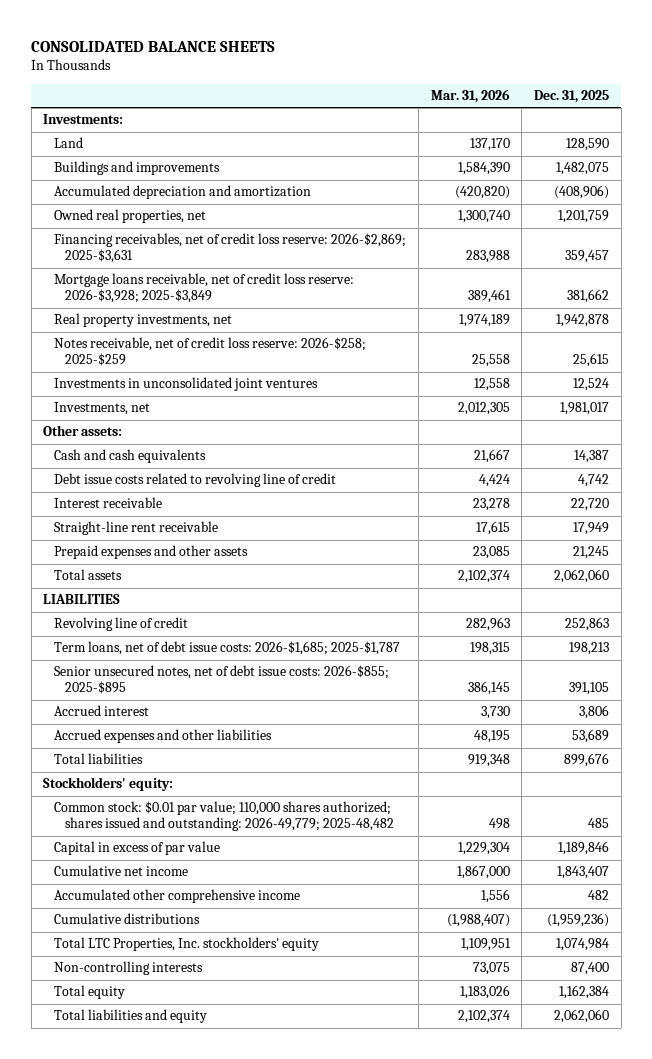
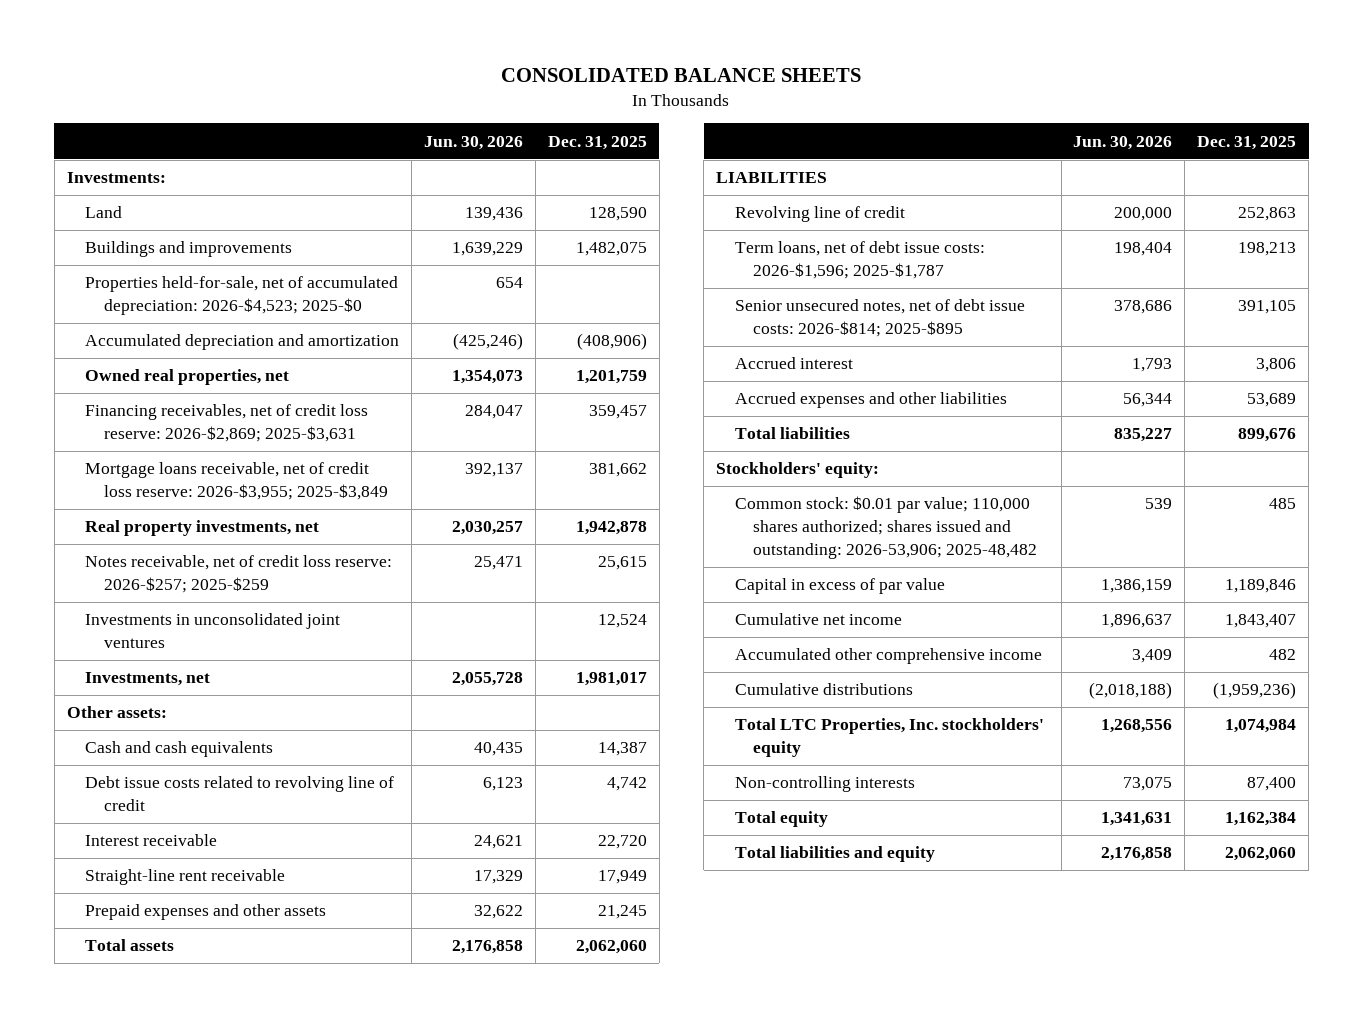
- | Mar. 31, 2026 | Dec. 31, 2025
+ | Jun. 30, 2026 | Dec. 31, 2025
+ Properties held-for-sale, net of accumulated depreciation: 2026-$4,523; 2025-$0 | 654 |
- Mortgage loans receivable, net of credit loss reserve: 2026-$3,928; 2025-$3,849 | 389,461 | 381,662
+ Mortgage loans receivable, net of credit loss reserve: 2026-$3,955; 2025-$3,849 | 392,137 | 381,662
- Notes receivable, net of credit loss reserve: 2026-$258; 2025-$259 | 25,558 | 25,615
+ Notes receivable, net of credit loss reserve: 2026-$257; 2025-$259 | 25,471 | 25,615
- Term loans, net of debt issue costs: 2026-$1,685; 2025-$1,787 | 198,315 | 198,213
- Senior unsecured notes, net of debt issue costs: 2026-$855; 2025-$895 | 386,145 | 391,105
+ Term loans, net of debt issue costs: 2026-$1,596; 2025-$1,787 | 198,404 | 198,213
+ Senior unsecured notes, net of debt issue costs: 2026-$814; 2025-$895 | 378,686 | 391,105
- Common stock: $0.01 par value; 110,000 shares authorized; shares issued and outstanding: 2026-49,779; 2025-48,482 | 498 | 485
+ Common stock: $0.01 par value; 110,000 shares authorized; shares issued and outstanding: 2026-53,906; 2025-48,482 | 539 | 485

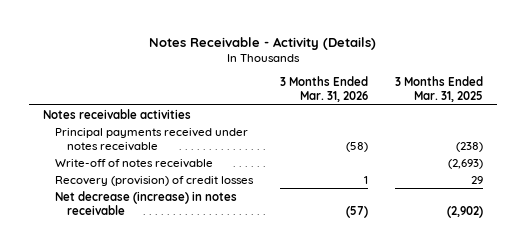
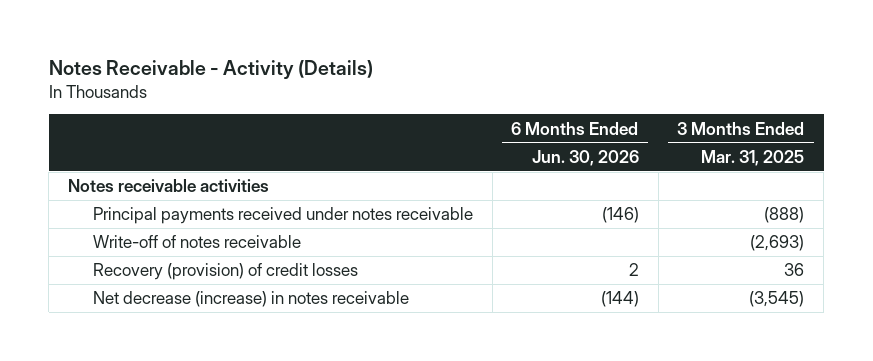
- | 3 Months Ended Mar. 31, 2026 | 3 Months Ended Mar. 31, 2025
+ | 6 Months Ended Jun. 30, 2026 | 3 Months Ended Mar. 31, 2025
- Principal payments received under notes receivable | (58) | (238)
+ Principal payments received under notes receivable | (146) | (888)
- Recovery (provision) of credit losses | 1 | 29
- Net decrease (increase) in notes receivable | (57) | (2,902)
+ Recovery (provision) of credit losses | 2 | 36
+ Net decrease (increase) in notes receivable | (144) | (3,545)

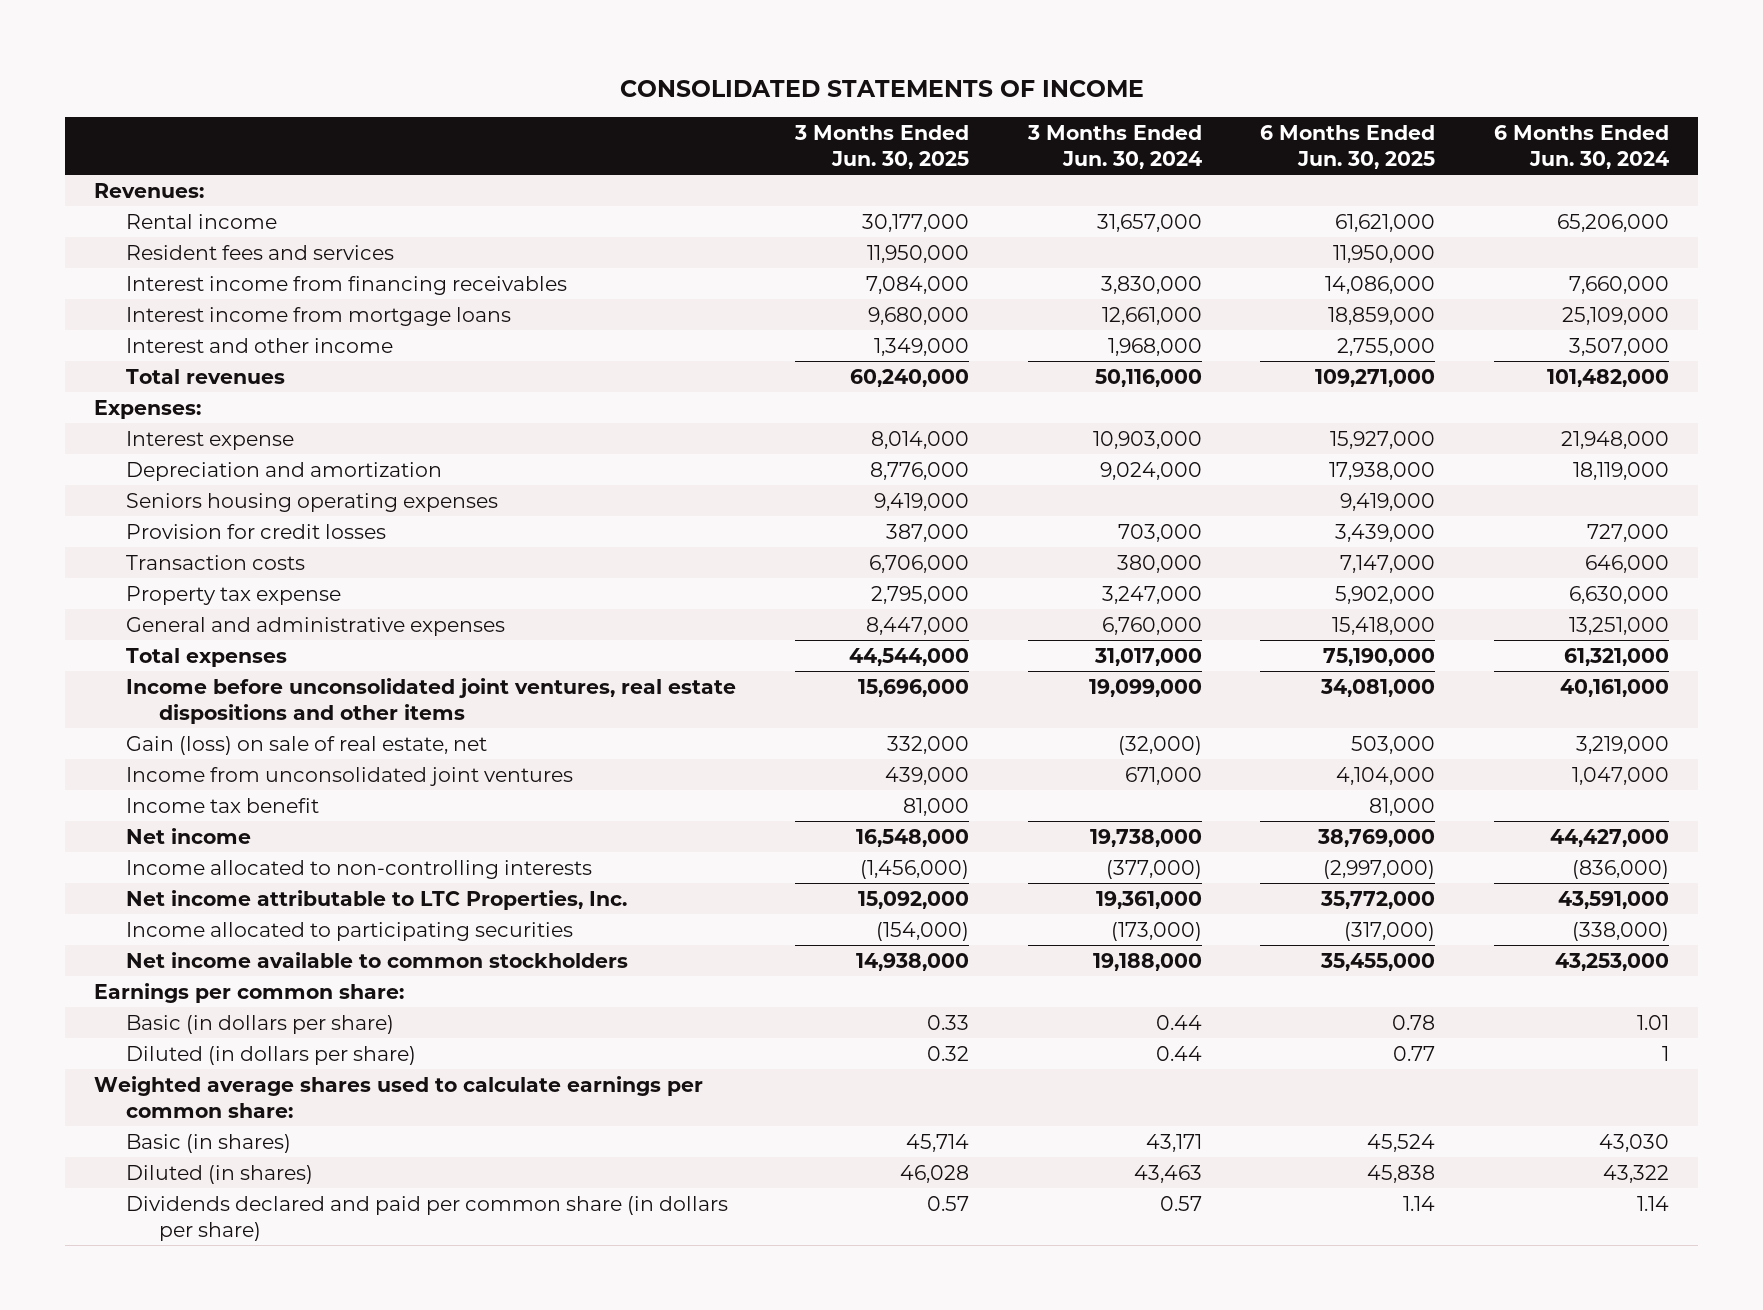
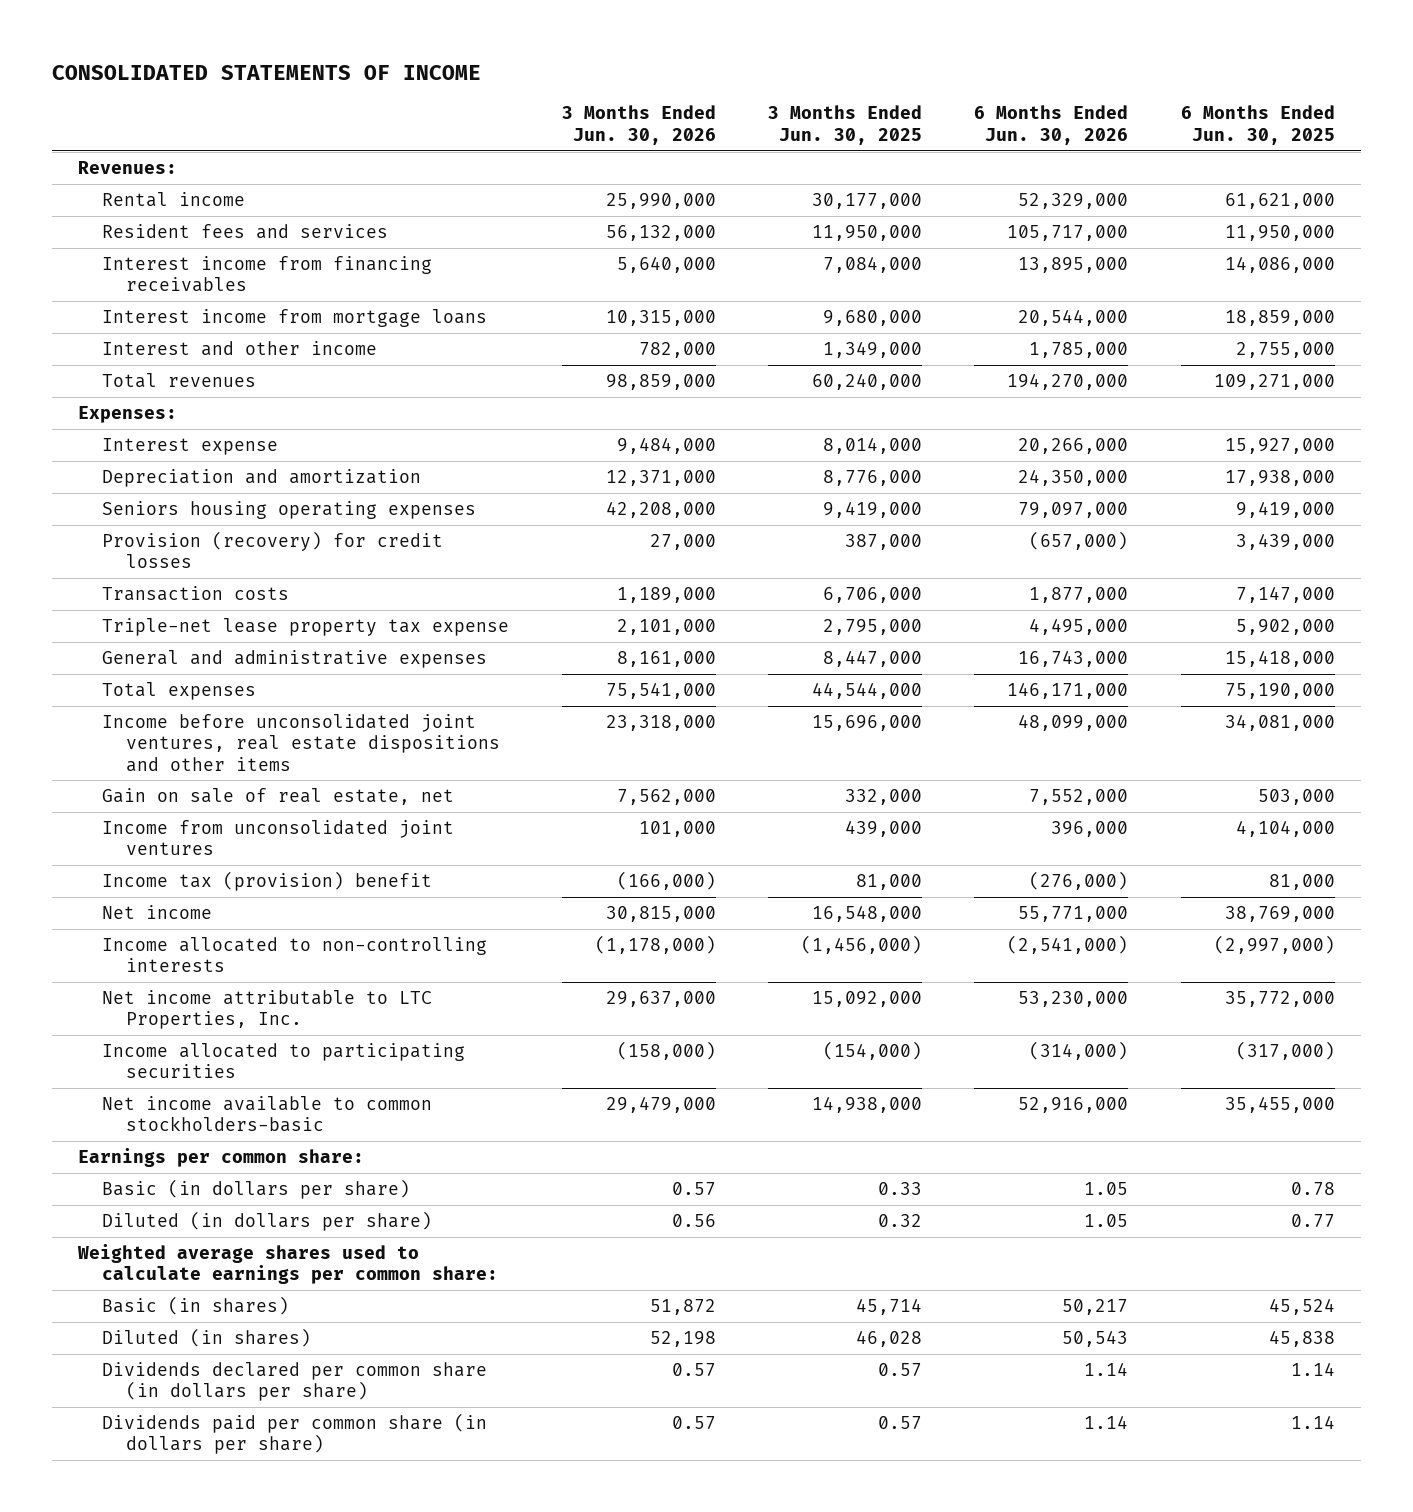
- | 3 Months Ended Jun. 30, 2025 | 3 Months Ended Jun. 30, 2024 | 6 Months Ended Jun. 30, 2025 | 6 Months Ended Jun. 30, 2024
+ | 3 Months Ended Jun. 30, 2026 | 3 Months Ended Jun. 30, 2025 | 6 Months Ended Jun. 30, 2026 | 6 Months Ended Jun. 30, 2025
- Provision for credit losses | 387,000 | 703,000 | 3,439,000 | 727,000
+ Provision (recovery) for credit losses | 27,000 | 387,000 | (657,000) | 3,439,000
- Property tax expense | 2,795,000 | 3,247,000 | 5,902,000 | 6,630,000
+ Triple-net lease property tax expense | 2,101,000 | 2,795,000 | 4,495,000 | 5,902,000
- Gain (loss) on sale of real estate, net | 332,000 | (32,000) | 503,000 | 3,219,000
+ Gain on sale of real estate, net | 7,562,000 | 332,000 | 7,552,000 | 503,000
- Income tax benefit | 81,000 | | 81,000 |
+ Income tax (provision) benefit | (166,000) | 81,000 | (276,000) | 81,000
- Net income available to common stockholders | 14,938,000 | 19,188,000 | 35,455,000 | 43,253,000
+ Net income available to common stockholders-basic | 29,479,000 | 14,938,000 | 52,916,000 | 35,455,000
- Dividends declared and paid per common share (in dollars per share) | 0.57 | 0.57 | 1.14 | 1.14
+ Dividends declared per common share (in dollars per share) | 0.57 | 0.57 | 1.14 | 1.14
+ Dividends paid per common share (in dollars per share) | 0.57 | 0.57 | 1.14 | 1.14

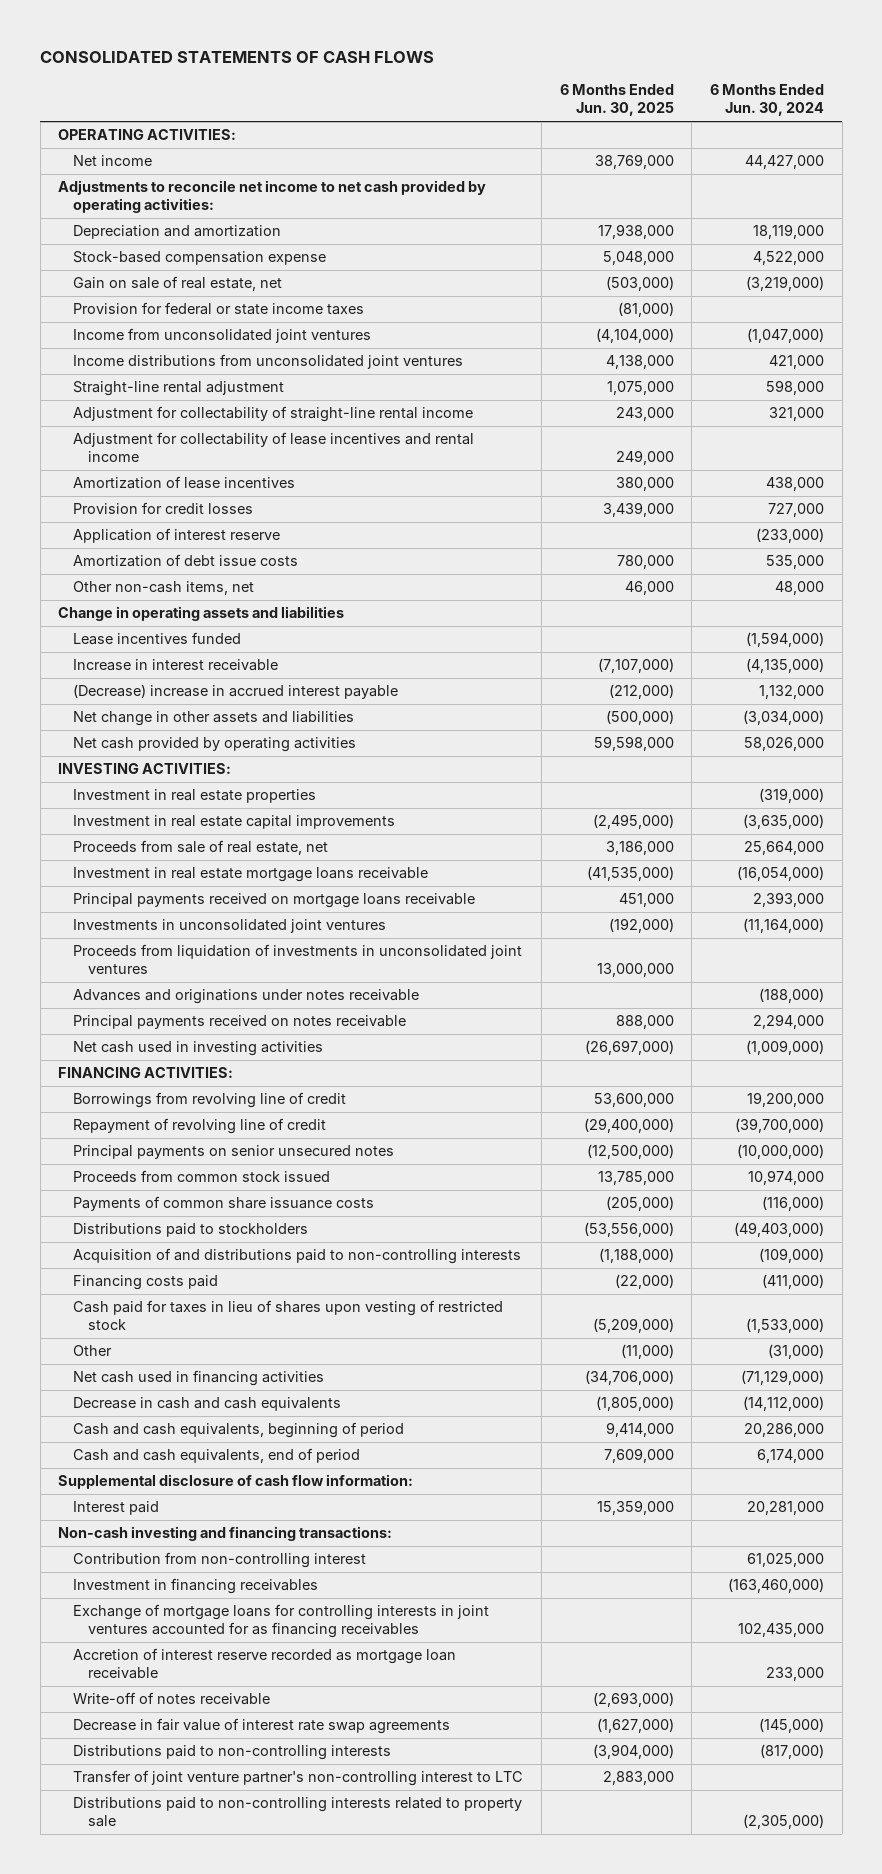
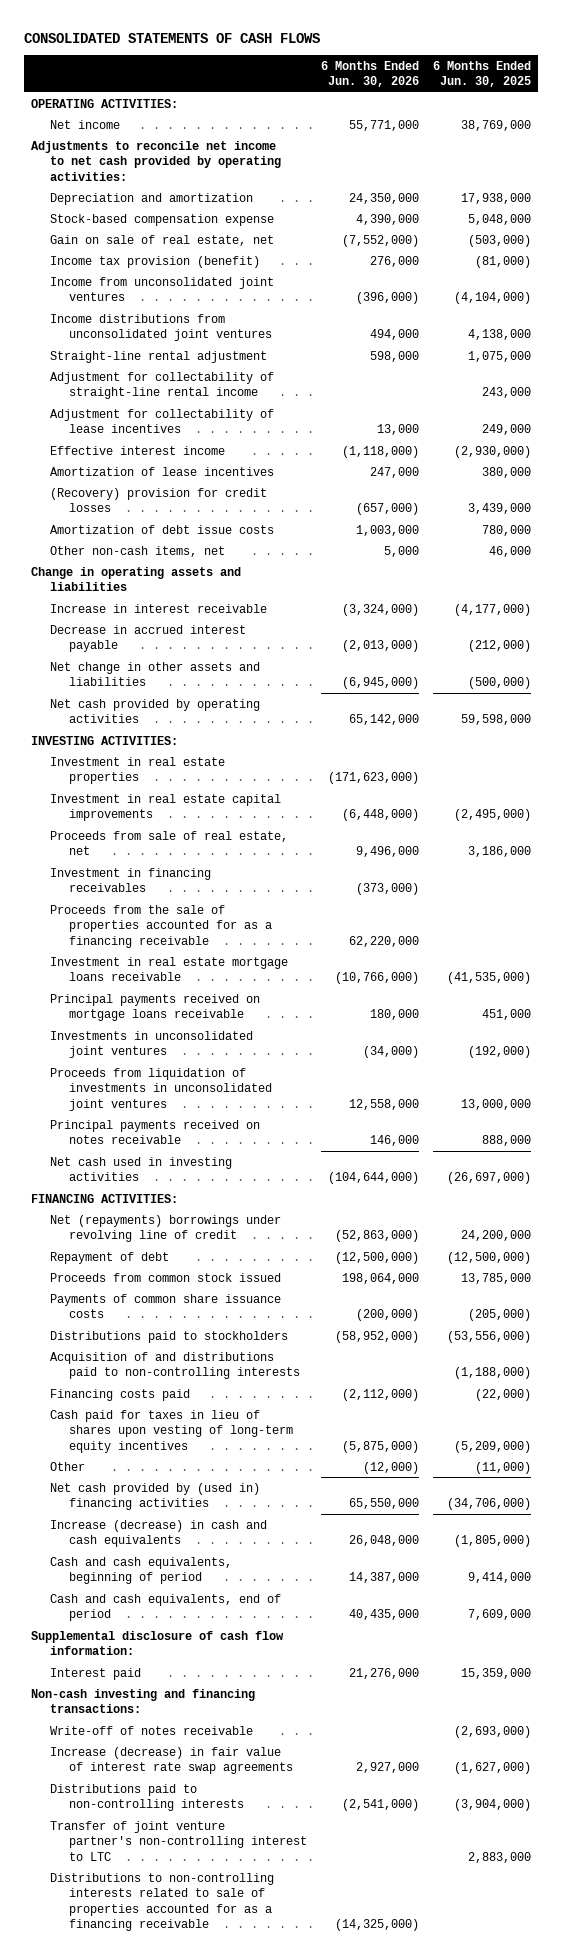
- | 6 Months Ended Jun. 30, 2025 | 6 Months Ended Jun. 30, 2024
+ | 6 Months Ended Jun. 30, 2026 | 6 Months Ended Jun. 30, 2025
- Provision for federal or state income taxes | (81,000) |
+ Income tax provision (benefit) | 276,000 | (81,000)
- Adjustment for collectability of lease incentives and rental income | 249,000 |
+ Adjustment for collectability of lease incentives | 13,000 | 249,000
+ Effective interest income | (1,118,000) | (2,930,000)
- Provision for credit losses | 3,439,000 | 727,000
- Application of interest reserve | | (233,000)
+ (Recovery) provision for credit losses | (657,000) | 3,439,000
- Lease incentives funded | | (1,594,000)
- Increase in interest receivable | (7,107,000) | (4,135,000)
- (Decrease) increase in accrued interest payable | (212,000) | 1,132,000
+ Increase in interest receivable | (3,324,000) | (4,177,000)
+ Decrease in accrued interest payable | (2,013,000) | (212,000)
moved up: Investment in financing receivables | (373,000) |
+ Proceeds from the sale of properties accounted for as a financing receivable | 62,220,000 |
- Advances and originations under notes receivable | | (188,000)
- Borrowings from revolving line of credit | 53,600,000 | 19,200,000
- Repayment of revolving line of credit | (29,400,000) | (39,700,000)
- Principal payments on senior unsecured notes | (12,500,000) | (10,000,000)
+ Net (repayments) borrowings under revolving line of credit | (52,863,000) | 24,200,000
+ Repayment of debt | (12,500,000) | (12,500,000)
- Cash paid for taxes in lieu of shares upon vesting of restricted stock | (5,209,000) | (1,533,000)
+ Cash paid for taxes in lieu of shares upon vesting of long-term equity incentives | (5,875,000) | (5,209,000)
- Net cash used in financing activities | (34,706,000) | (71,129,000)
- Decrease in cash and cash equivalents | (1,805,000) | (14,112,000)
+ Net cash provided by (used in) financing activities | 65,550,000 | (34,706,000)
+ Increase (decrease) in cash and cash equivalents | 26,048,000 | (1,805,000)
- Contribution from non-controlling interest | | 61,025,000
- Exchange of mortgage loans for controlling interests in joint ventures accounted for as financing receivables | | 102,435,000
- Accretion of interest reserve recorded as mortgage loan receivable | | 233,000
- Decrease in fair value of interest rate swap agreements | (1,627,000) | (145,000)
+ Increase (decrease) in fair value of interest rate swap agreements | 2,927,000 | (1,627,000)
- Distributions paid to non-controlling interests related to property sale | | (2,305,000)
+ Distributions to non-controlling interests related to sale of properties accounted for as a financing receivable | (14,325,000) |

